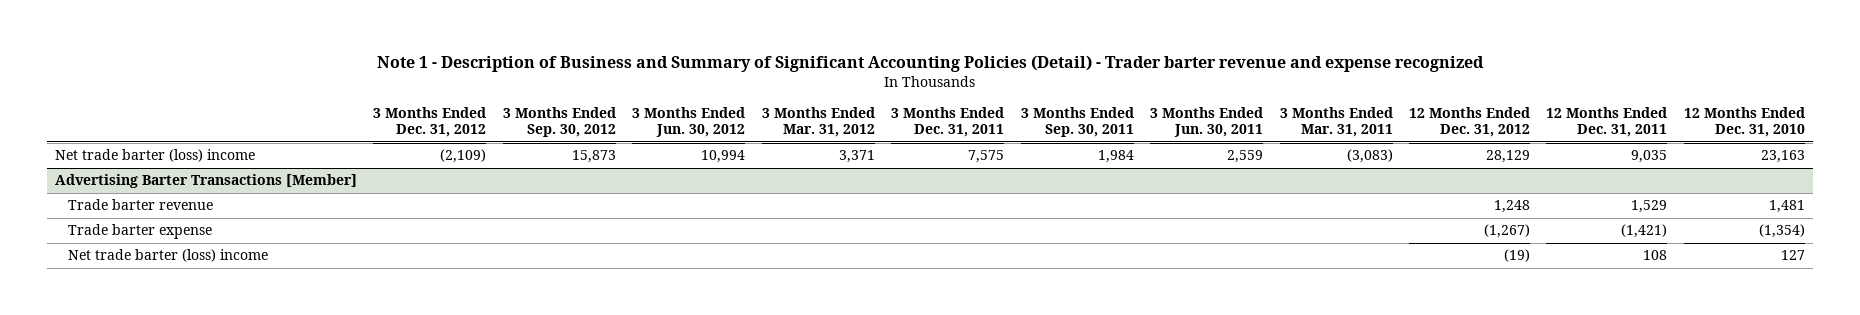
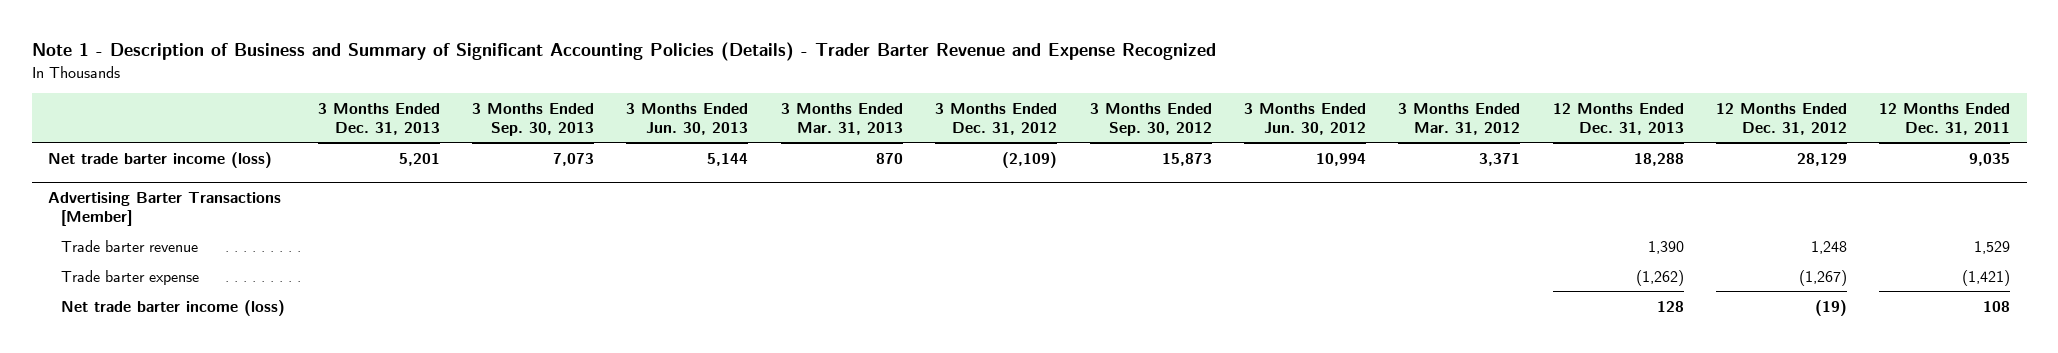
- Note 1 - Description of Business and Summary of Significant Accounting Policies (Detail) - Trader barter revenue and expense recognized
+ Note 1 - Description of Business and Summary of Significant Accounting Policies (Details) - Trader Barter Revenue and Expense Recognized
- | 3 Months Ended Dec. 31, 2012 | 3 Months Ended Sep. 30, 2012 | 3 Months Ended Jun. 30, 2012 | 3 Months Ended Mar. 31, 2012 | 3 Months Ended Dec. 31, 2011 | 3 Months Ended Sep. 30, 2011 | 3 Months Ended Jun. 30, 2011 | 3 Months Ended Mar. 31, 2011 | 12 Months Ended Dec. 31, 2012 | 12 Months Ended Dec. 31, 2011 | 12 Months Ended Dec. 31, 2010
+ | 3 Months Ended Dec. 31, 2013 | 3 Months Ended Sep. 30, 2013 | 3 Months Ended Jun. 30, 2013 | 3 Months Ended Mar. 31, 2013 | 3 Months Ended Dec. 31, 2012 | 3 Months Ended Sep. 30, 2012 | 3 Months Ended Jun. 30, 2012 | 3 Months Ended Mar. 31, 2012 | 12 Months Ended Dec. 31, 2013 | 12 Months Ended Dec. 31, 2012 | 12 Months Ended Dec. 31, 2011
- Net trade barter (loss) income | (2,109) | 15,873 | 10,994 | 3,371 | 7,575 | 1,984 | 2,559 | (3,083) | 28,129 | 9,035 | 23,163
+ Net trade barter income (loss) | 5,201 | 7,073 | 5,144 | 870 | (2,109) | 15,873 | 10,994 | 3,371 | 18,288 | 28,129 | 9,035
@ Advertising Barter Transactions [Member]
- Net trade barter (loss) income | | | | | | | | | (19) | 108 | 127
+ Net trade barter income (loss) | | | | | | | | | 128 | (19) | 108

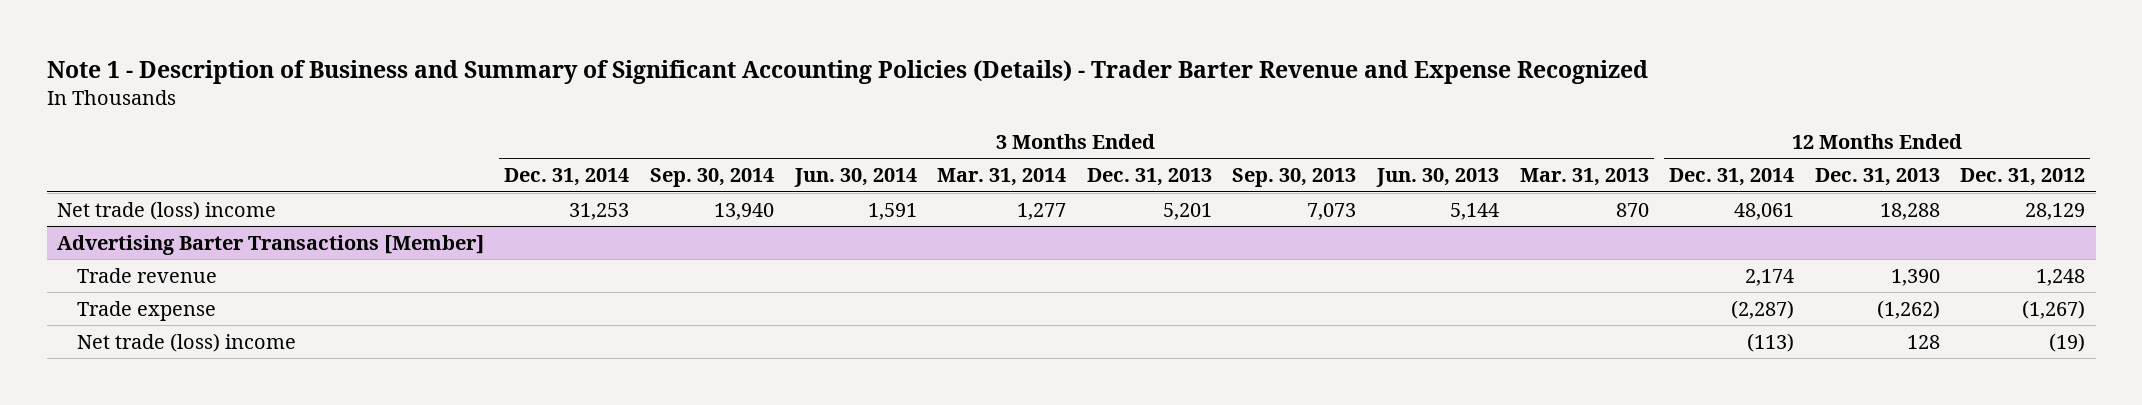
- | 3 Months Ended Dec. 31, 2013 | 3 Months Ended Sep. 30, 2013 | 3 Months Ended Jun. 30, 2013 | 3 Months Ended Mar. 31, 2013 | 3 Months Ended Dec. 31, 2012 | 3 Months Ended Sep. 30, 2012 | 3 Months Ended Jun. 30, 2012 | 3 Months Ended Mar. 31, 2012 | 12 Months Ended Dec. 31, 2013 | 12 Months Ended Dec. 31, 2012 | 12 Months Ended Dec. 31, 2011
+ | 3 Months Ended Dec. 31, 2014 | 3 Months Ended Sep. 30, 2014 | 3 Months Ended Jun. 30, 2014 | 3 Months Ended Mar. 31, 2014 | 3 Months Ended Dec. 31, 2013 | 3 Months Ended Sep. 30, 2013 | 3 Months Ended Jun. 30, 2013 | 3 Months Ended Mar. 31, 2013 | 12 Months Ended Dec. 31, 2014 | 12 Months Ended Dec. 31, 2013 | 12 Months Ended Dec. 31, 2012
- Net trade barter income (loss) | 5,201 | 7,073 | 5,144 | 870 | (2,109) | 15,873 | 10,994 | 3,371 | 18,288 | 28,129 | 9,035
+ Net trade (loss) income | 31,253 | 13,940 | 1,591 | 1,277 | 5,201 | 7,073 | 5,144 | 870 | 48,061 | 18,288 | 28,129
@ Advertising Barter Transactions [Member]
- Trade barter revenue | | | | | | | | | 1,390 | 1,248 | 1,529
- Trade barter expense | | | | | | | | | (1,262) | (1,267) | (1,421)
- Net trade barter income (loss) | | | | | | | | | 128 | (19) | 108
+ Trade revenue | | | | | | | | | 2,174 | 1,390 | 1,248
+ Trade expense | | | | | | | | | (2,287) | (1,262) | (1,267)
+ Net trade (loss) income | | | | | | | | | (113) | 128 | (19)

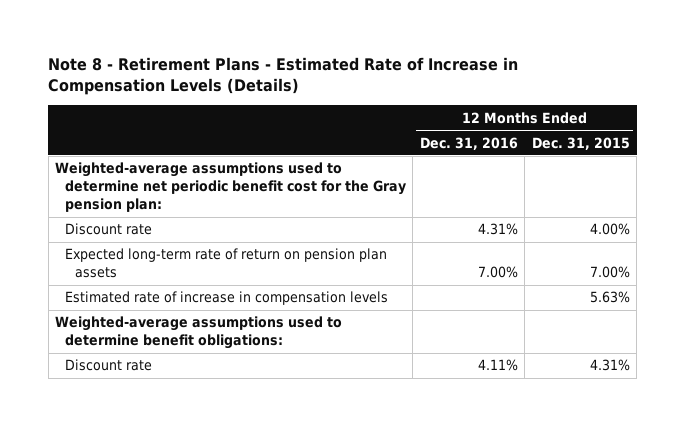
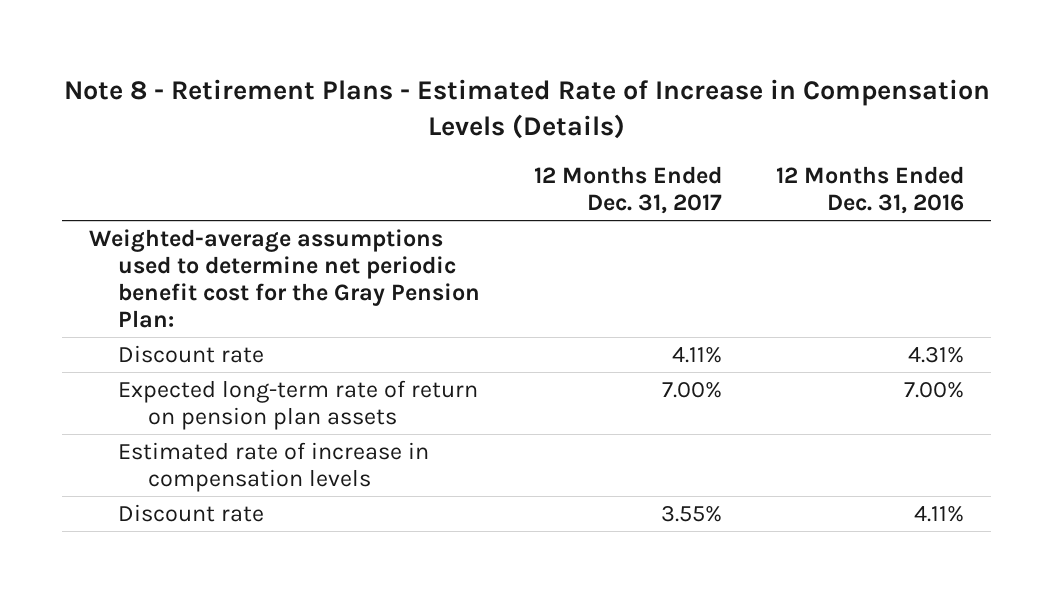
- | 12 Months Ended Dec. 31, 2016 | 12 Months Ended Dec. 31, 2015
+ | 12 Months Ended Dec. 31, 2017 | 12 Months Ended Dec. 31, 2016
- Weighted-average assumptions used to determine net periodic benefit cost for the Gray pension plan:
+ Weighted-average assumptions used to determine net periodic benefit cost for the Gray Pension Plan:
- Weighted-average assumptions used to determine benefit obligations:

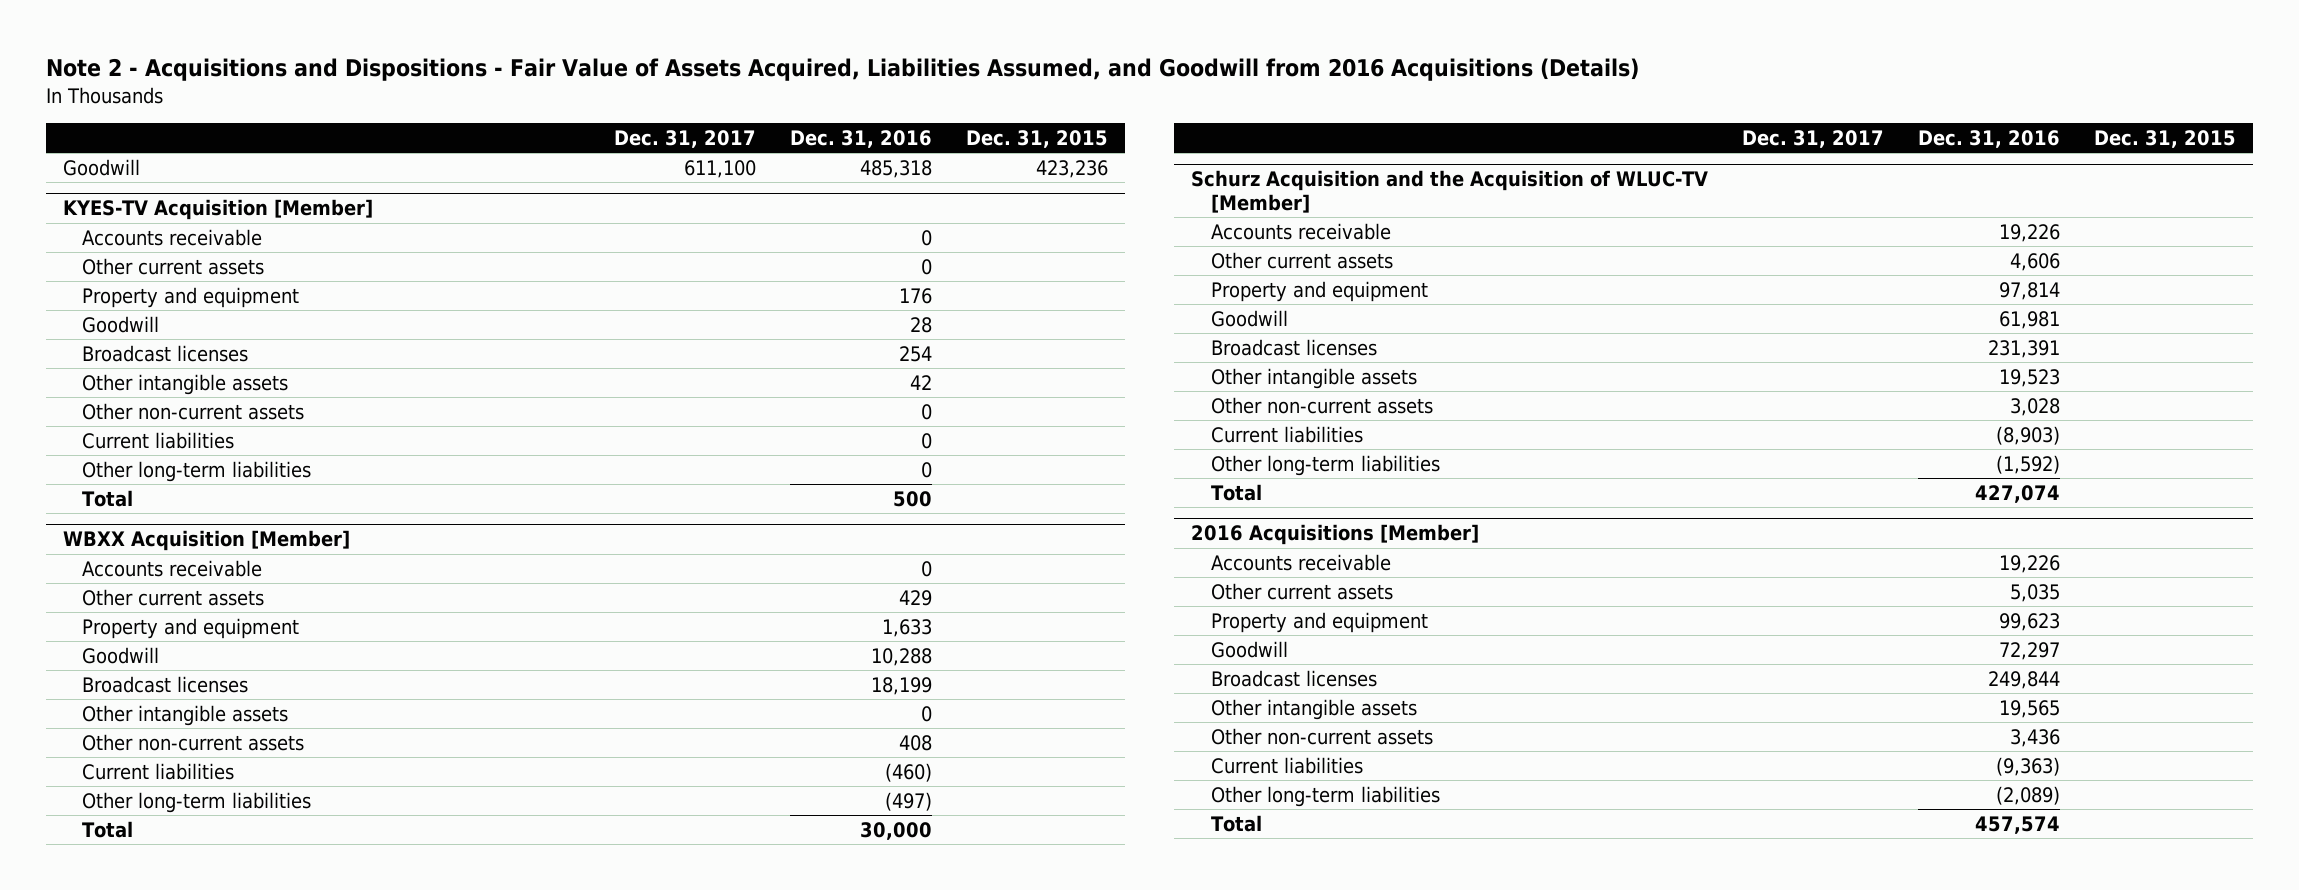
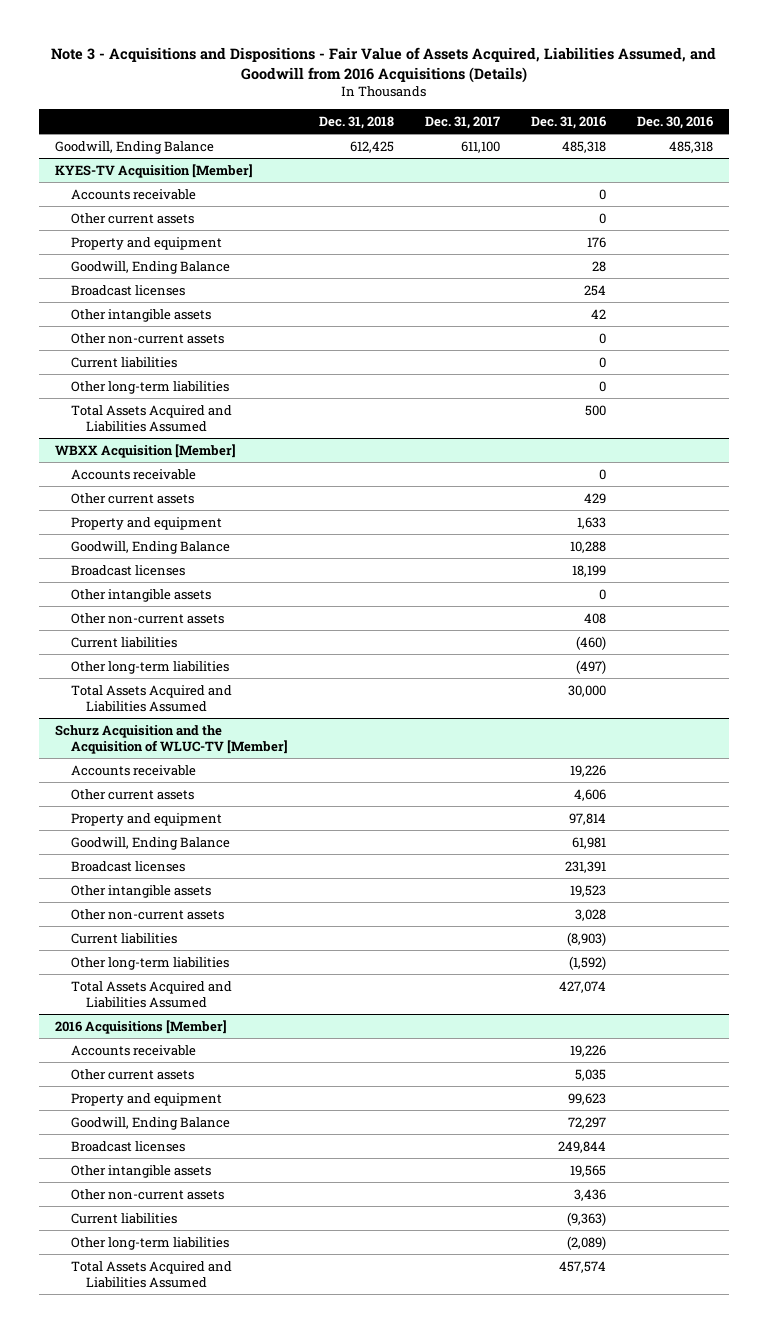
- Note 2 - Acquisitions and Dispositions - Fair Value of Assets Acquired, Liabilities Assumed, and Goodwill from 2016 Acquisitions (Details)
+ Note 3 - Acquisitions and Dispositions - Fair Value of Assets Acquired, Liabilities Assumed, and Goodwill from 2016 Acquisitions (Details)
- | Dec. 31, 2017 | Dec. 31, 2016 | Dec. 31, 2015
+ | Dec. 31, 2018 | Dec. 31, 2017 | Dec. 31, 2016 | Dec. 30, 2016
- Goodwill | 611,100 | 485,318 | 423,236
+ Goodwill, Ending Balance | 612,425 | 611,100 | 485,318 | 485,318
@ KYES-TV Acquisition [Member]
- Goodwill | | 28 |
+ Goodwill, Ending Balance | | | 28 |
- Total | | 500 |
+ Total Assets Acquired and Liabilities Assumed | | | 500 |
@ WBXX Acquisition [Member]
- Goodwill | | 10,288 |
+ Goodwill, Ending Balance | | | 10,288 |
- Total | | 30,000 |
+ Total Assets Acquired and Liabilities Assumed | | | 30,000 |
@ Schurz Acquisition and the Acquisition of WLUC-TV [Member]
- Goodwill | | 61,981 |
+ Goodwill, Ending Balance | | | 61,981 |
- Total | | 427,074 |
+ Total Assets Acquired and Liabilities Assumed | | | 427,074 |
@ 2016 Acquisitions [Member]
- Goodwill | | 72,297 |
+ Goodwill, Ending Balance | | | 72,297 |
- Total | | 457,574 |
+ Total Assets Acquired and Liabilities Assumed | | | 457,574 |

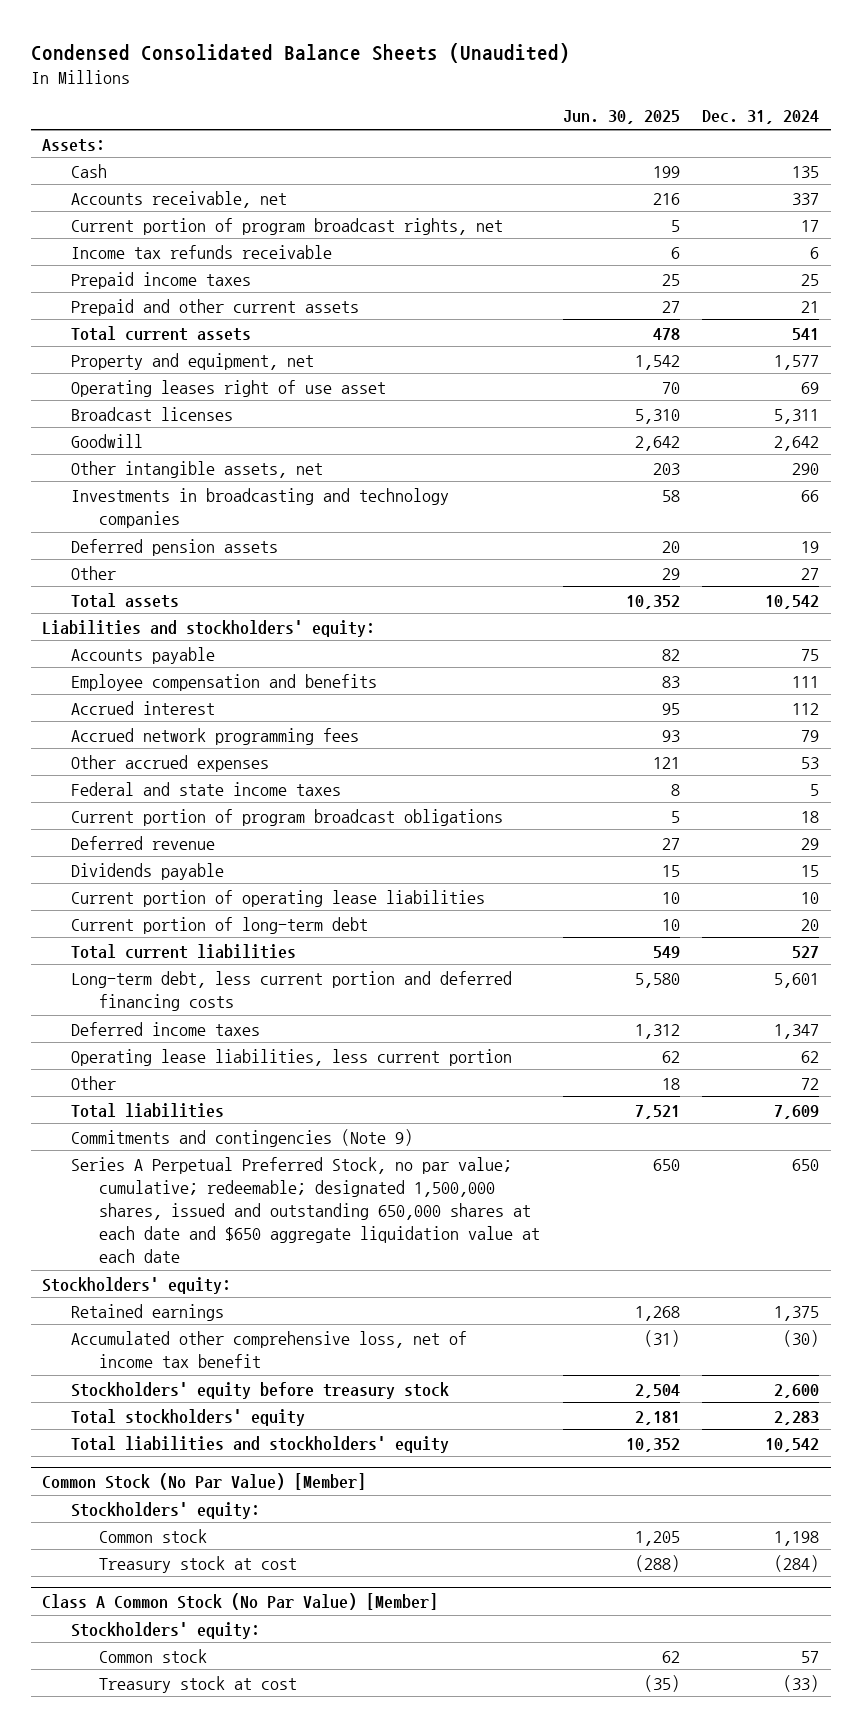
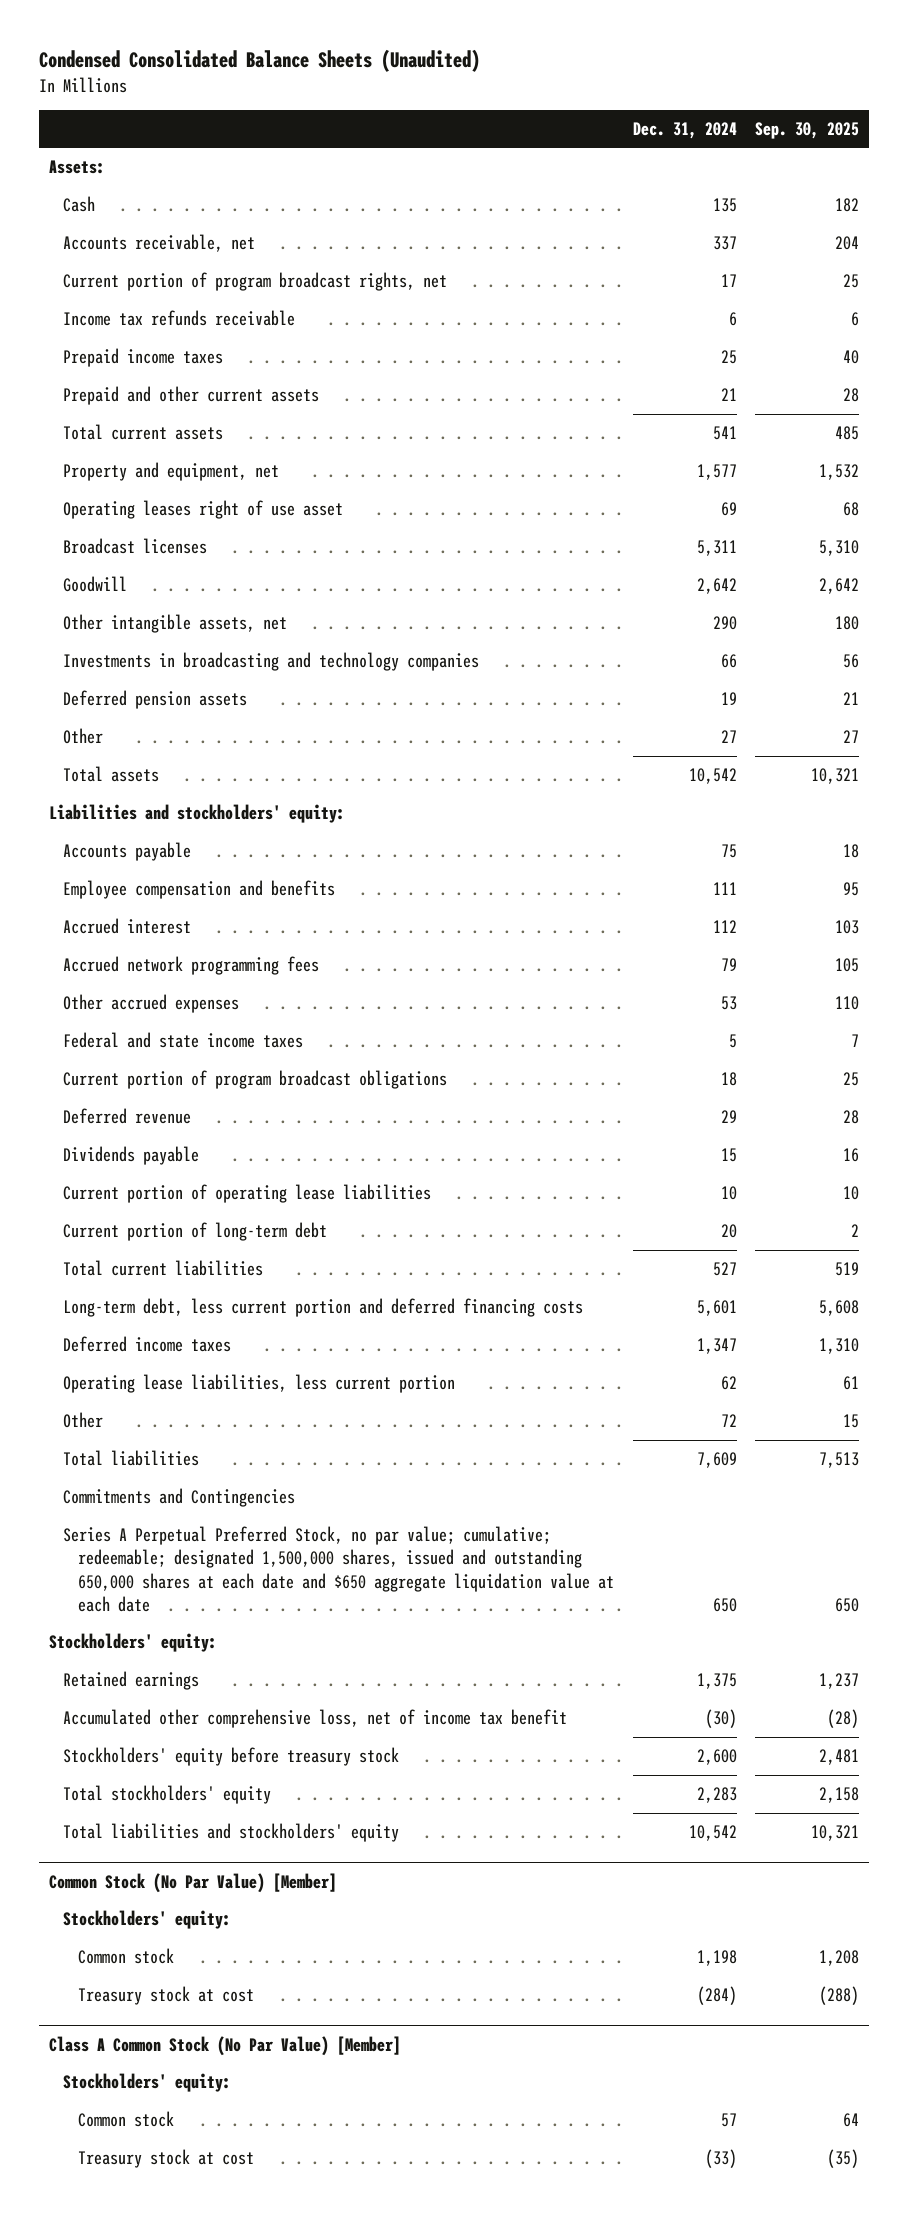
- | Jun. 30, 2025 | Dec. 31, 2024
+ | Dec. 31, 2024 | Sep. 30, 2025
- Commitments and contingencies (Note 9)
+ Commitments and Contingencies

